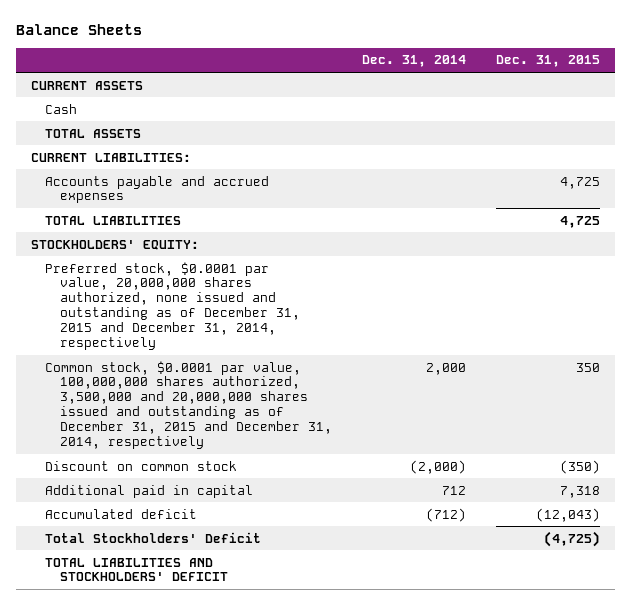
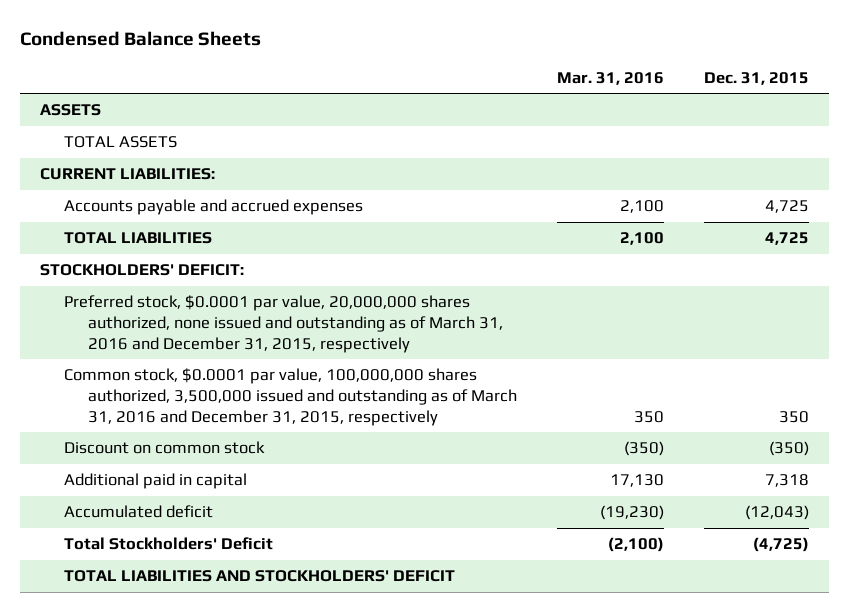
- Balance Sheets
+ Condensed Balance Sheets
- | Dec. 31, 2014 | Dec. 31, 2015
+ | Mar. 31, 2016 | Dec. 31, 2015
- CURRENT ASSETS
- Cash
+ ASSETS
- STOCKHOLDERS' EQUITY:
- Preferred stock, $0.0001 par value, 20,000,000 shares authorized, none issued and outstanding as of December 31, 2015 and December 31, 2014, respectively
- Common stock, $0.0001 par value, 100,000,000 shares authorized, 3,500,000 and 20,000,000 shares issued and outstanding as of December 31, 2015 and December 31, 2014, respectively | 2,000 | 350
+ STOCKHOLDERS' DEFICIT:
+ Preferred stock, $0.0001 par value, 20,000,000 shares authorized, none issued and outstanding as of March 31, 2016 and December 31, 2015, respectively
+ Common stock, $0.0001 par value, 100,000,000 shares authorized, 3,500,000 issued and outstanding as of March 31, 2016 and December 31, 2015, respectively | 350 | 350

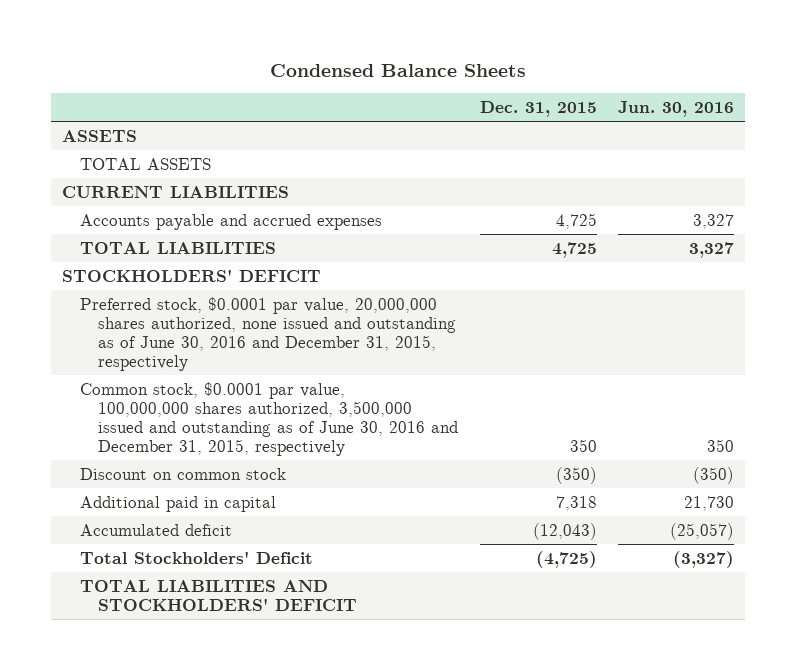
- | Mar. 31, 2016 | Dec. 31, 2015
+ | Dec. 31, 2015 | Jun. 30, 2016
- CURRENT LIABILITIES:
+ CURRENT LIABILITIES
- STOCKHOLDERS' DEFICIT:
- Preferred stock, $0.0001 par value, 20,000,000 shares authorized, none issued and outstanding as of March 31, 2016 and December 31, 2015, respectively
- Common stock, $0.0001 par value, 100,000,000 shares authorized, 3,500,000 issued and outstanding as of March 31, 2016 and December 31, 2015, respectively | 350 | 350
+ STOCKHOLDERS' DEFICIT
+ Preferred stock, $0.0001 par value, 20,000,000 shares authorized, none issued and outstanding as of June 30, 2016 and December 31, 2015, respectively
+ Common stock, $0.0001 par value, 100,000,000 shares authorized, 3,500,000 issued and outstanding as of June 30, 2016 and December 31, 2015, respectively | 350 | 350

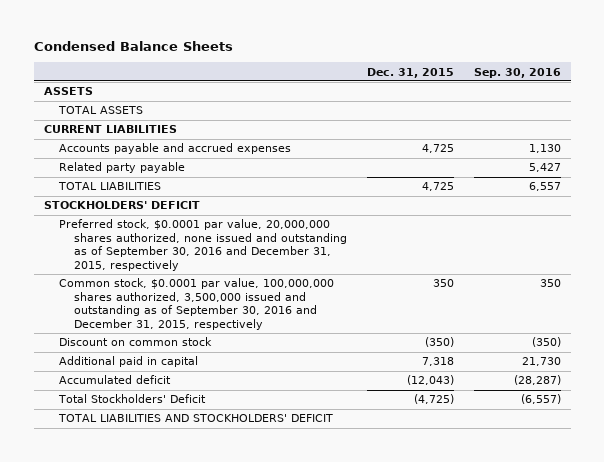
- | Dec. 31, 2015 | Jun. 30, 2016
+ | Dec. 31, 2015 | Sep. 30, 2016
+ Related party payable | | 5,427
- Preferred stock, $0.0001 par value, 20,000,000 shares authorized, none issued and outstanding as of June 30, 2016 and December 31, 2015, respectively
- Common stock, $0.0001 par value, 100,000,000 shares authorized, 3,500,000 issued and outstanding as of June 30, 2016 and December 31, 2015, respectively | 350 | 350
+ Preferred stock, $0.0001 par value, 20,000,000 shares authorized, none issued and outstanding as of September 30, 2016 and December 31, 2015, respectively
+ Common stock, $0.0001 par value, 100,000,000 shares authorized, 3,500,000 issued and outstanding as of September 30, 2016 and December 31, 2015, respectively | 350 | 350

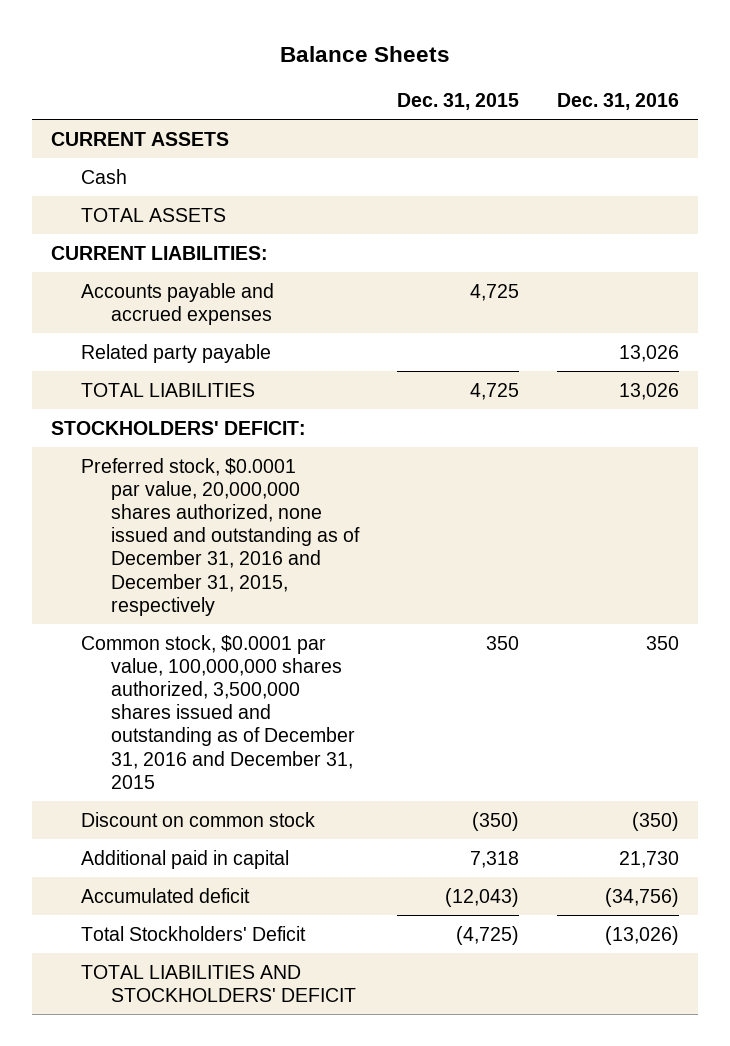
- Condensed Balance Sheets
+ Balance Sheets
- | Dec. 31, 2015 | Sep. 30, 2016
+ | Dec. 31, 2015 | Dec. 31, 2016
- ASSETS
+ CURRENT ASSETS
+ Cash
- CURRENT LIABILITIES
+ CURRENT LIABILITIES:
- STOCKHOLDERS' DEFICIT
- Preferred stock, $0.0001 par value, 20,000,000 shares authorized, none issued and outstanding as of September 30, 2016 and December 31, 2015, respectively
- Common stock, $0.0001 par value, 100,000,000 shares authorized, 3,500,000 issued and outstanding as of September 30, 2016 and December 31, 2015, respectively | 350 | 350
+ STOCKHOLDERS' DEFICIT:
+ Preferred stock, $0.0001 par value, 20,000,000 shares authorized, none issued and outstanding as of December 31, 2016 and December 31, 2015, respectively
+ Common stock, $0.0001 par value, 100,000,000 shares authorized, 3,500,000 shares issued and outstanding as of December 31, 2016 and December 31, 2015 | 350 | 350

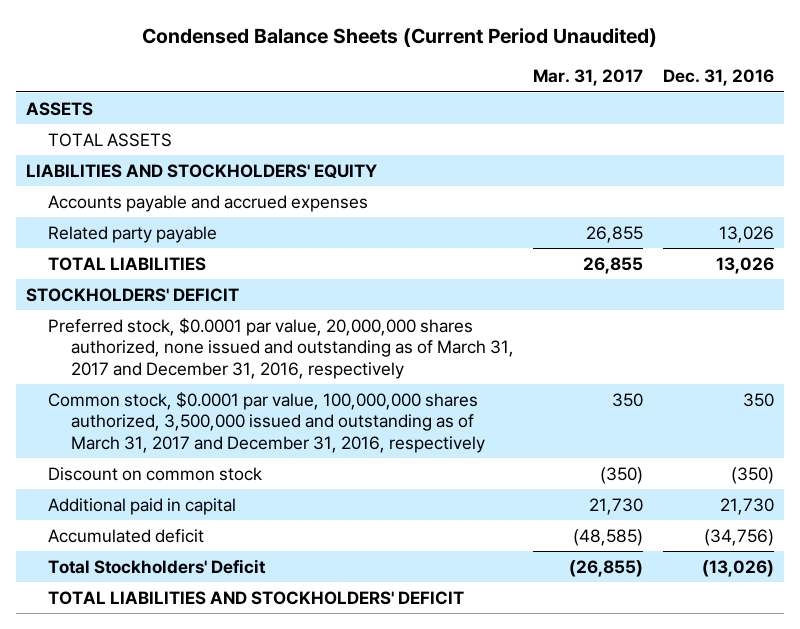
- Balance Sheets
+ Condensed Balance Sheets (Current Period Unaudited)
- | Dec. 31, 2015 | Dec. 31, 2016
+ | Mar. 31, 2017 | Dec. 31, 2016
- CURRENT ASSETS
- Cash
+ ASSETS
- CURRENT LIABILITIES:
+ LIABILITIES AND STOCKHOLDERS' EQUITY
- STOCKHOLDERS' DEFICIT:
- Preferred stock, $0.0001 par value, 20,000,000 shares authorized, none issued and outstanding as of December 31, 2016 and December 31, 2015, respectively
- Common stock, $0.0001 par value, 100,000,000 shares authorized, 3,500,000 shares issued and outstanding as of December 31, 2016 and December 31, 2015 | 350 | 350
+ STOCKHOLDERS' DEFICIT
+ Preferred stock, $0.0001 par value, 20,000,000 shares authorized, none issued and outstanding as of March 31, 2017 and December 31, 2016, respectively
+ Common stock, $0.0001 par value, 100,000,000 shares authorized, 3,500,000 issued and outstanding as of March 31, 2017 and December 31, 2016, respectively | 350 | 350

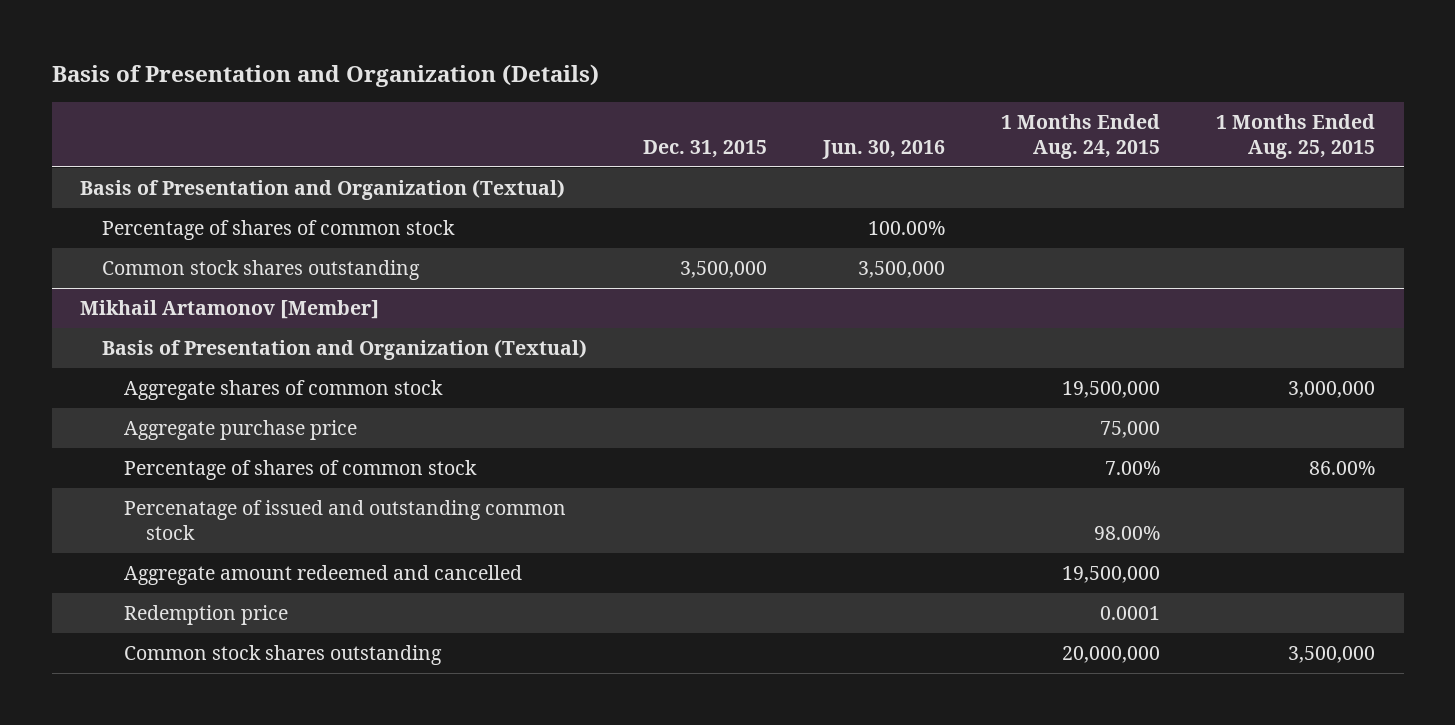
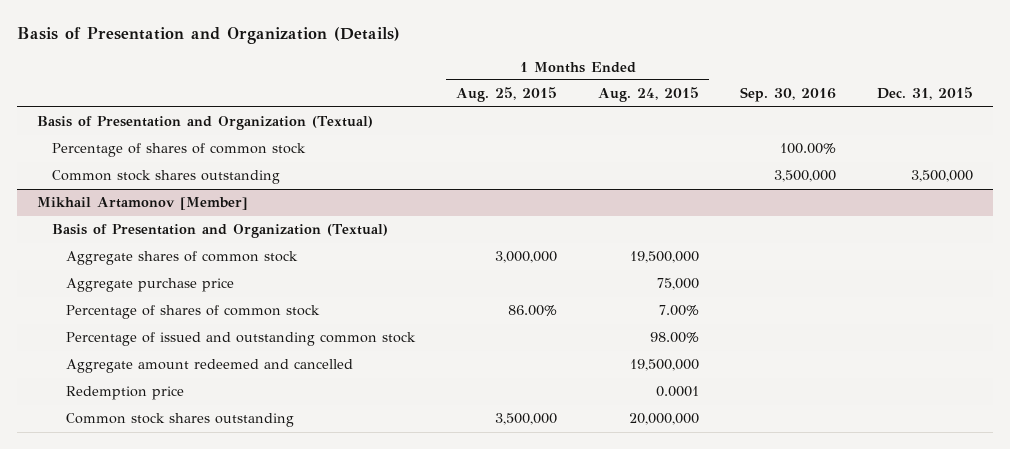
- | Dec. 31, 2015 | Jun. 30, 2016 | 1 Months Ended Aug. 24, 2015 | 1 Months Ended Aug. 25, 2015
+ | 1 Months Ended Aug. 25, 2015 | 1 Months Ended Aug. 24, 2015 | Sep. 30, 2016 | Dec. 31, 2015
@ Mikhail Artamonov [Member]
- Percenatage of issued and outstanding common stock | | | 98.00% |
+ Percentage of issued and outstanding common stock | | 98.00% | |

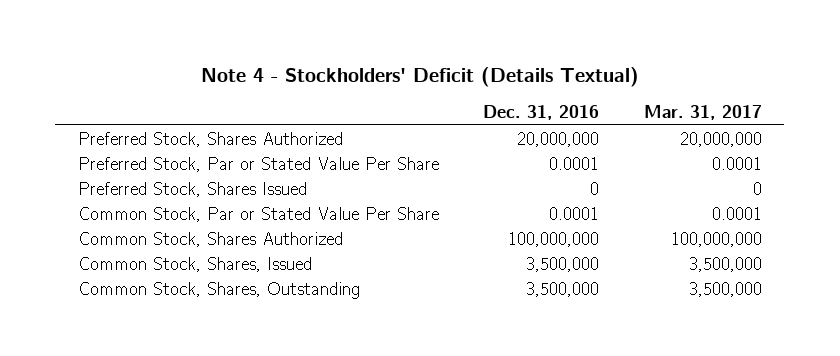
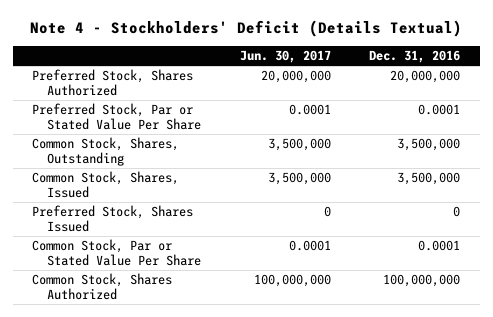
- | Dec. 31, 2016 | Mar. 31, 2017
+ | Jun. 30, 2017 | Dec. 31, 2016
moved up: Common Stock, Shares, Outstanding | 3,500,000 | 3,500,000
moved up: Common Stock, Shares, Issued | 3,500,000 | 3,500,000

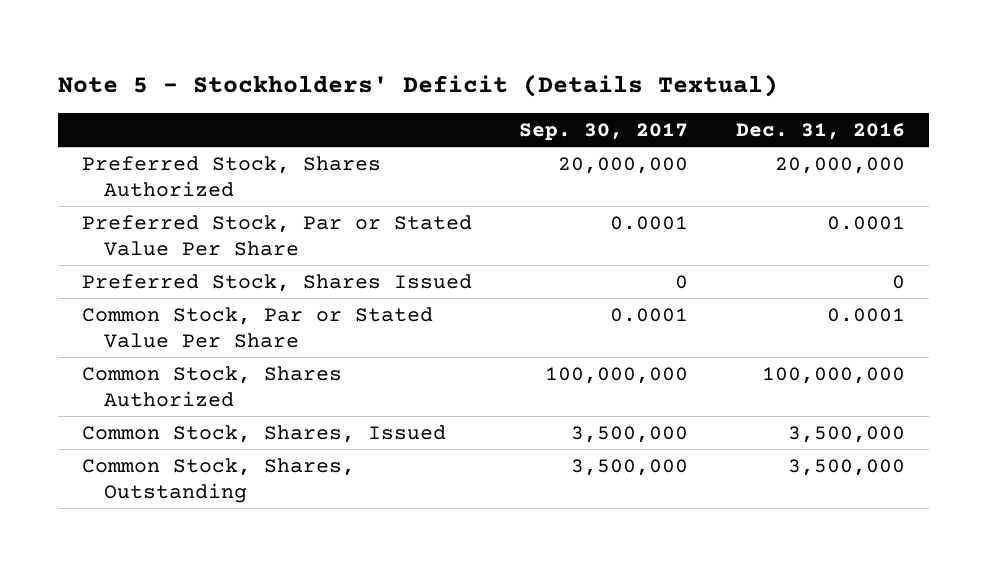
- Note 4 - Stockholders' Deficit (Details Textual)
+ Note 5 - Stockholders' Deficit (Details Textual)
- | Jun. 30, 2017 | Dec. 31, 2016
+ | Sep. 30, 2017 | Dec. 31, 2016
moved down: Common Stock, Shares, Issued | 3,500,000 | 3,500,000
moved down: Common Stock, Shares, Outstanding | 3,500,000 | 3,500,000

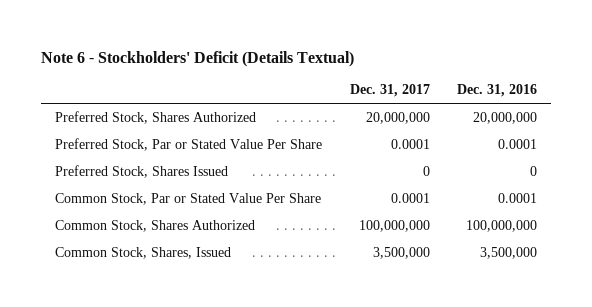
- Note 5 - Stockholders' Deficit (Details Textual)
+ Note 6 - Stockholders' Deficit (Details Textual)
- | Sep. 30, 2017 | Dec. 31, 2016
+ | Dec. 31, 2017 | Dec. 31, 2016
- Common Stock, Shares, Outstanding | 3,500,000 | 3,500,000

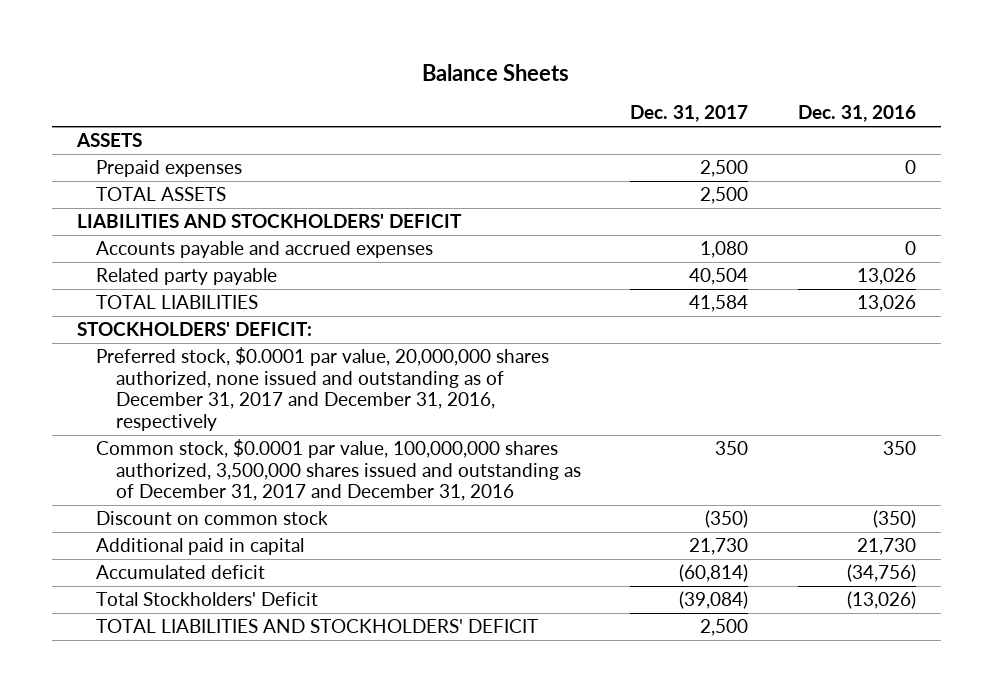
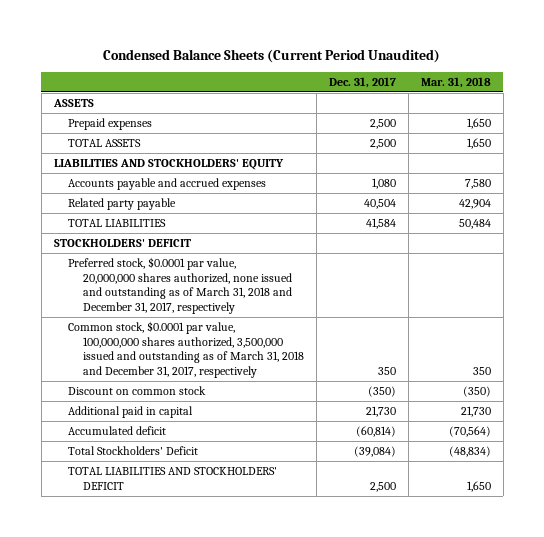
- Balance Sheets
+ Condensed Balance Sheets (Current Period Unaudited)
- | Dec. 31, 2017 | Dec. 31, 2016
+ | Dec. 31, 2017 | Mar. 31, 2018
- LIABILITIES AND STOCKHOLDERS' DEFICIT
+ LIABILITIES AND STOCKHOLDERS' EQUITY
- STOCKHOLDERS' DEFICIT:
- Preferred stock, $0.0001 par value, 20,000,000 shares authorized, none issued and outstanding as of December 31, 2017 and December 31, 2016, respectively
- Common stock, $0.0001 par value, 100,000,000 shares authorized, 3,500,000 shares issued and outstanding as of December 31, 2017 and December 31, 2016 | 350 | 350
+ STOCKHOLDERS' DEFICIT
+ Preferred stock, $0.0001 par value, 20,000,000 shares authorized, none issued and outstanding as of March 31, 2018 and December 31, 2017, respectively
+ Common stock, $0.0001 par value, 100,000,000 shares authorized, 3,500,000 issued and outstanding as of March 31, 2018 and December 31, 2017, respectively | 350 | 350

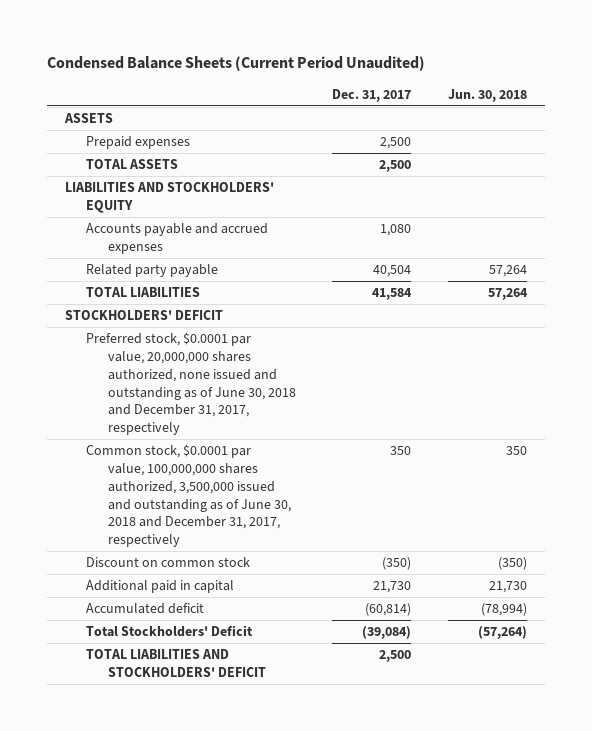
- | Dec. 31, 2017 | Mar. 31, 2018
+ | Dec. 31, 2017 | Jun. 30, 2018
- Preferred stock, $0.0001 par value, 20,000,000 shares authorized, none issued and outstanding as of March 31, 2018 and December 31, 2017, respectively
- Common stock, $0.0001 par value, 100,000,000 shares authorized, 3,500,000 issued and outstanding as of March 31, 2018 and December 31, 2017, respectively | 350 | 350
+ Preferred stock, $0.0001 par value, 20,000,000 shares authorized, none issued and outstanding as of June 30, 2018 and December 31, 2017, respectively
+ Common stock, $0.0001 par value, 100,000,000 shares authorized, 3,500,000 issued and outstanding as of June 30, 2018 and December 31, 2017, respectively | 350 | 350

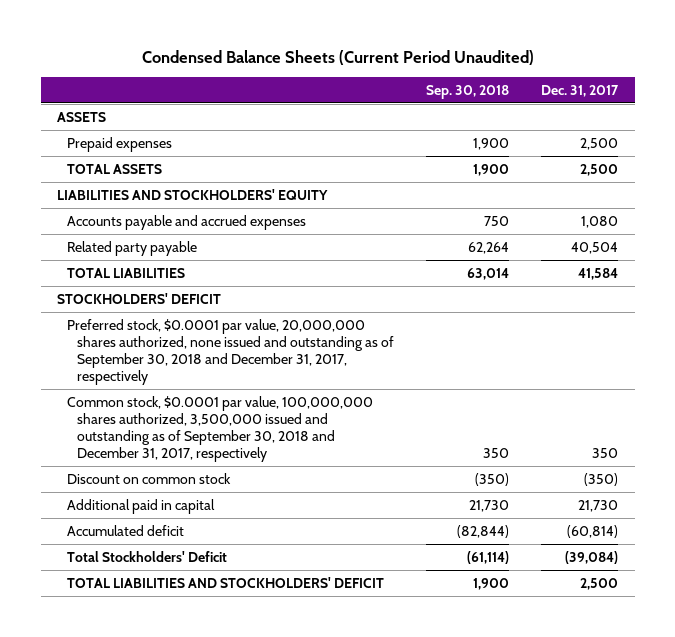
- | Dec. 31, 2017 | Jun. 30, 2018
+ | Sep. 30, 2018 | Dec. 31, 2017
- Preferred stock, $0.0001 par value, 20,000,000 shares authorized, none issued and outstanding as of June 30, 2018 and December 31, 2017, respectively
- Common stock, $0.0001 par value, 100,000,000 shares authorized, 3,500,000 issued and outstanding as of June 30, 2018 and December 31, 2017, respectively | 350 | 350
+ Preferred stock, $0.0001 par value, 20,000,000 shares authorized, none issued and outstanding as of September 30, 2018 and December 31, 2017, respectively
+ Common stock, $0.0001 par value, 100,000,000 shares authorized, 3,500,000 issued and outstanding as of September 30, 2018 and December 31, 2017, respectively | 350 | 350

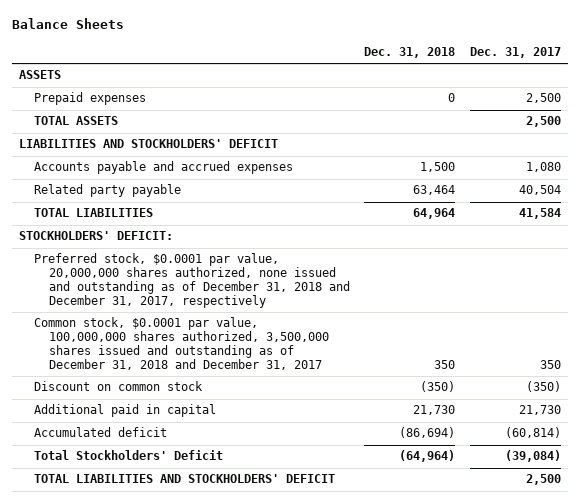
- Condensed Balance Sheets (Current Period Unaudited)
+ Balance Sheets
- | Sep. 30, 2018 | Dec. 31, 2017
+ | Dec. 31, 2018 | Dec. 31, 2017
- LIABILITIES AND STOCKHOLDERS' EQUITY
+ LIABILITIES AND STOCKHOLDERS' DEFICIT
- STOCKHOLDERS' DEFICIT
- Preferred stock, $0.0001 par value, 20,000,000 shares authorized, none issued and outstanding as of September 30, 2018 and December 31, 2017, respectively
- Common stock, $0.0001 par value, 100,000,000 shares authorized, 3,500,000 issued and outstanding as of September 30, 2018 and December 31, 2017, respectively | 350 | 350
+ STOCKHOLDERS' DEFICIT:
+ Preferred stock, $0.0001 par value, 20,000,000 shares authorized, none issued and outstanding as of December 31, 2018 and December 31, 2017, respectively
+ Common stock, $0.0001 par value, 100,000,000 shares authorized, 3,500,000 shares issued and outstanding as of December 31, 2018 and December 31, 2017 | 350 | 350

